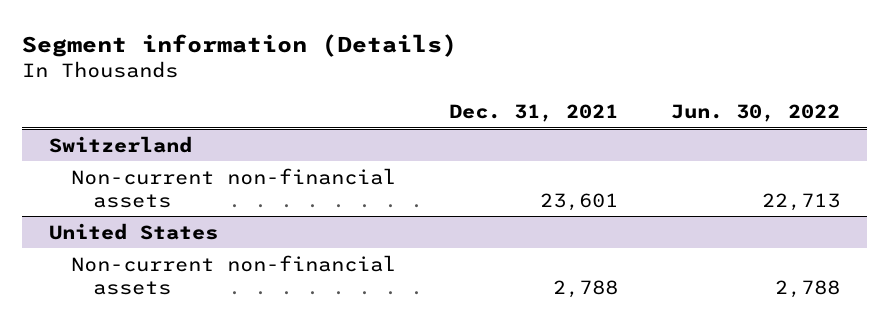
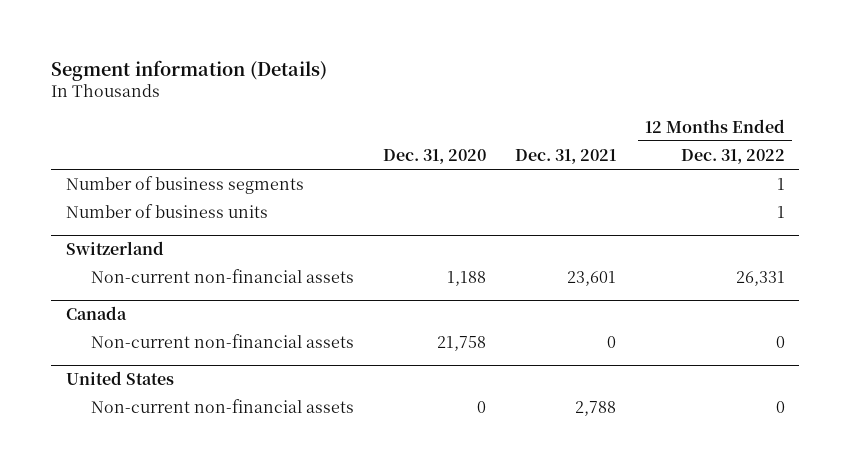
- | Dec. 31, 2021 | Jun. 30, 2022
+ | Dec. 31, 2020 | Dec. 31, 2021 | 12 Months Ended Dec. 31, 2022
+ Number of business segments | | | 1
+ Number of business units | | | 1
+ Canada
+ Non-current non-financial assets | 21,758 | 0 | 0

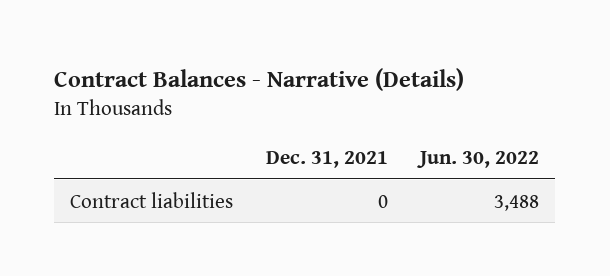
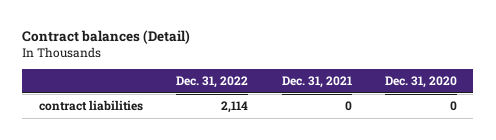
- Contract Balances - Narrative (Details)
+ Contract balances (Detail)
- | Dec. 31, 2021 | Jun. 30, 2022
+ | Dec. 31, 2022 | Dec. 31, 2021 | Dec. 31, 2020
- Contract liabilities | 0 | 3,488
+ contract liabilities | 2,114 | 0 | 0

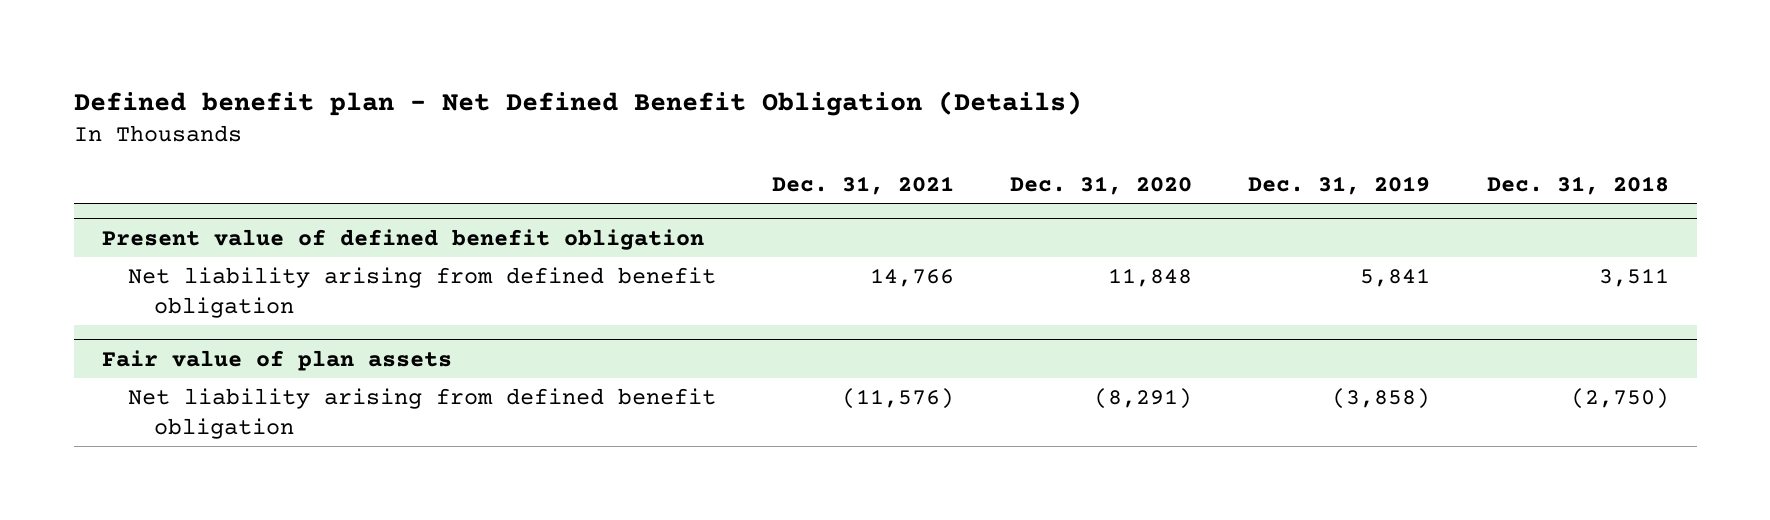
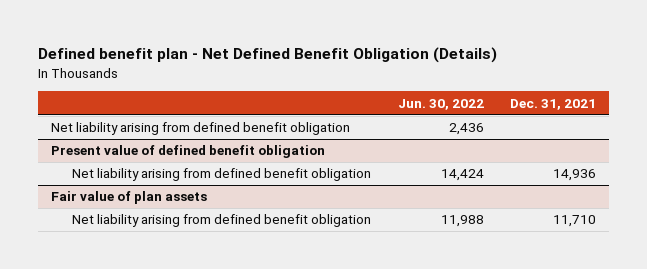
- | Dec. 31, 2021 | Dec. 31, 2020 | Dec. 31, 2019 | Dec. 31, 2018
+ | Jun. 30, 2022 | Dec. 31, 2021
+ Net liability arising from defined benefit obligation | 2,436 |
@ Present value of defined benefit obligation
- Net liability arising from defined benefit obligation | 14,766 | 11,848 | 5,841 | 3,511
+ Net liability arising from defined benefit obligation | 14,424 | 14,936
@ Fair value of plan assets
- Net liability arising from defined benefit obligation | (11,576) | (8,291) | (3,858) | (2,750)
+ Net liability arising from defined benefit obligation | 11,988 | 11,710

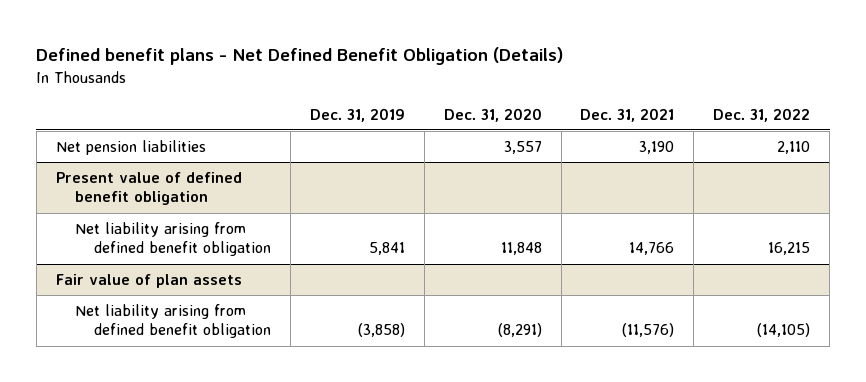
- Defined benefit plan - Net Defined Benefit Obligation (Details)
+ Defined benefit plans - Net Defined Benefit Obligation (Details)
- | Jun. 30, 2022 | Dec. 31, 2021
+ | Dec. 31, 2019 | Dec. 31, 2020 | Dec. 31, 2021 | Dec. 31, 2022
- Net liability arising from defined benefit obligation | 2,436 |
+ Net pension liabilities | | 3,557 | 3,190 | 2,110
@ Present value of defined benefit obligation
- Net liability arising from defined benefit obligation | 14,424 | 14,936
+ Net liability arising from defined benefit obligation | 5,841 | 11,848 | 14,766 | 16,215
@ Fair value of plan assets
- Net liability arising from defined benefit obligation | 11,988 | 11,710
+ Net liability arising from defined benefit obligation | (3,858) | (8,291) | (11,576) | (14,105)

